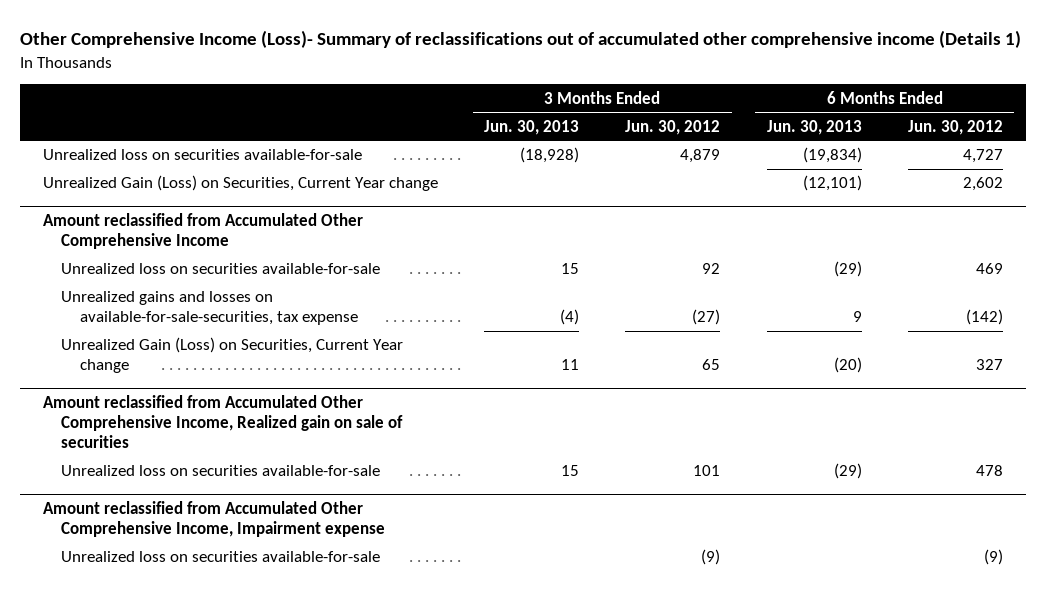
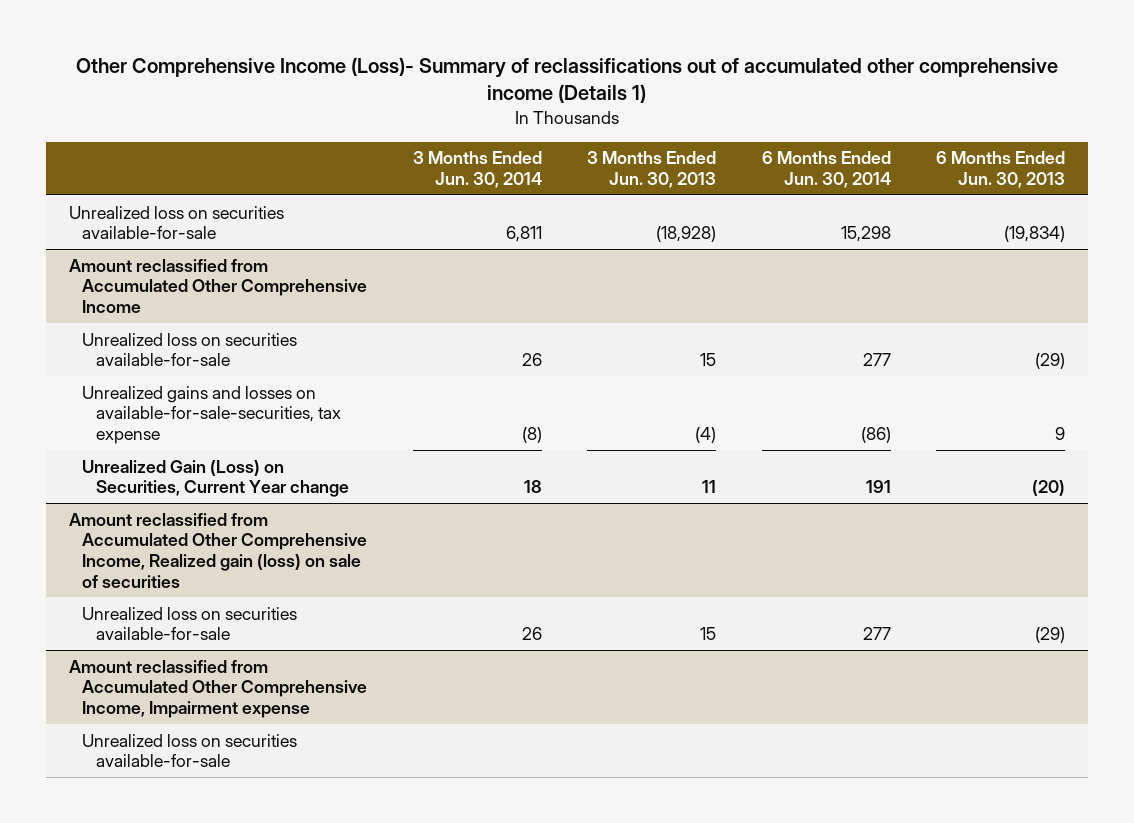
- | 3 Months Ended Jun. 30, 2013 | 3 Months Ended Jun. 30, 2012 | 6 Months Ended Jun. 30, 2013 | 6 Months Ended Jun. 30, 2012
+ | 3 Months Ended Jun. 30, 2014 | 3 Months Ended Jun. 30, 2013 | 6 Months Ended Jun. 30, 2014 | 6 Months Ended Jun. 30, 2013
- Unrealized Gain (Loss) on Securities, Current Year change | | | (12,101) | 2,602
- Amount reclassified from Accumulated Other Comprehensive Income, Realized gain on sale of securities
+ Amount reclassified from Accumulated Other Comprehensive Income, Realized gain (loss) on sale of securities

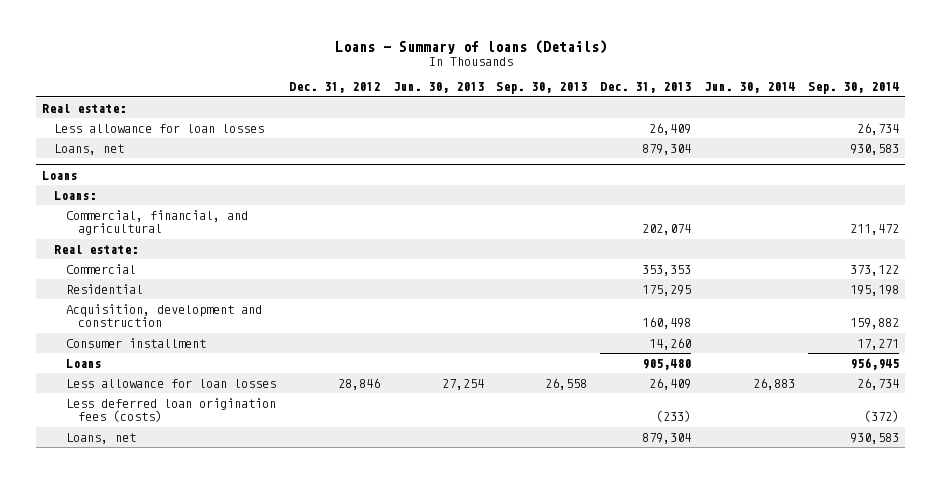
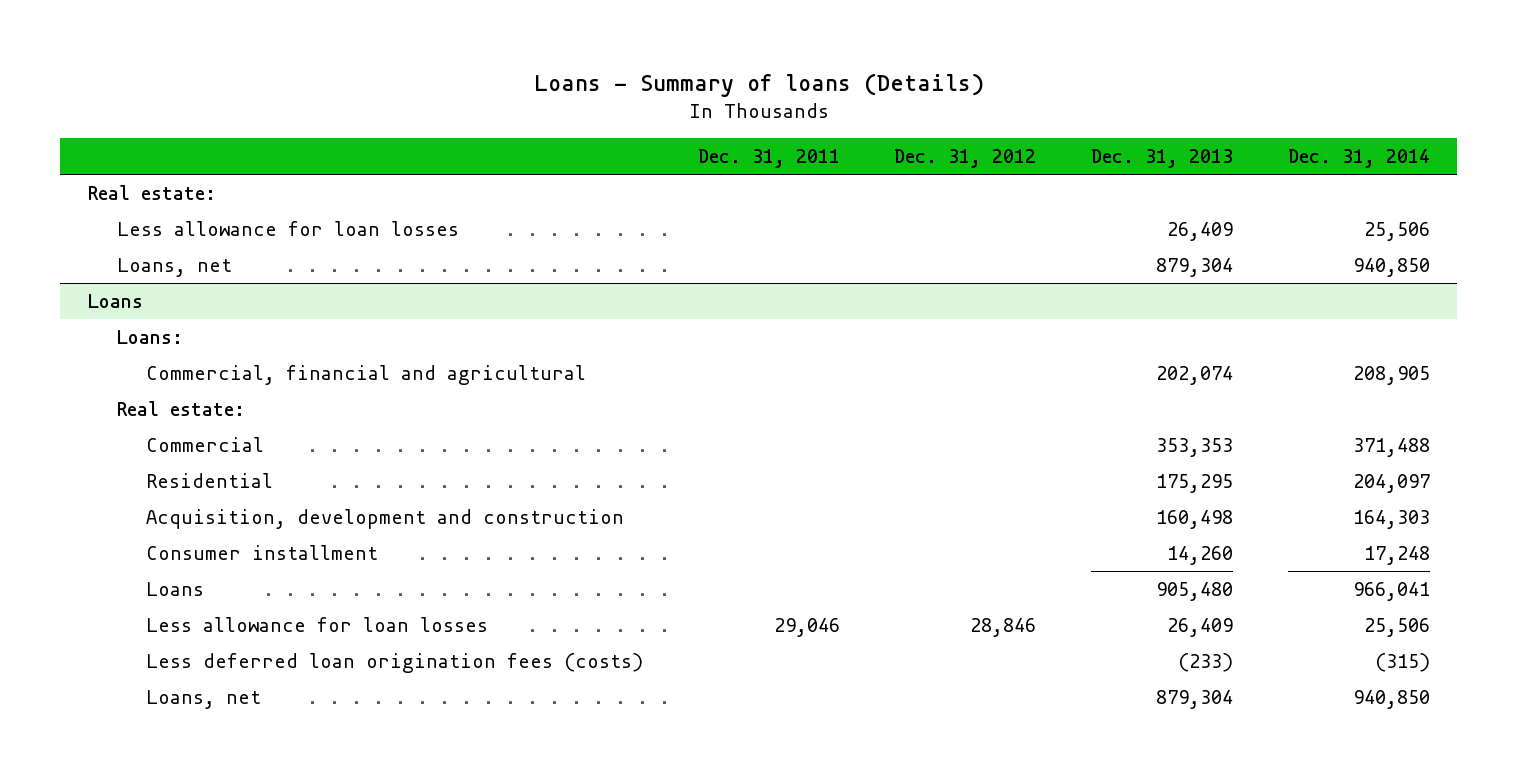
- | Dec. 31, 2012 | Jun. 30, 2013 | Sep. 30, 2013 | Dec. 31, 2013 | Jun. 30, 2014 | Sep. 30, 2014
+ | Dec. 31, 2011 | Dec. 31, 2012 | Dec. 31, 2013 | Dec. 31, 2014
@ Loans
- Commercial, financial, and agricultural | | | | 202,074 | | 211,472
+ Commercial, financial and agricultural | | | 202,074 | 208,905

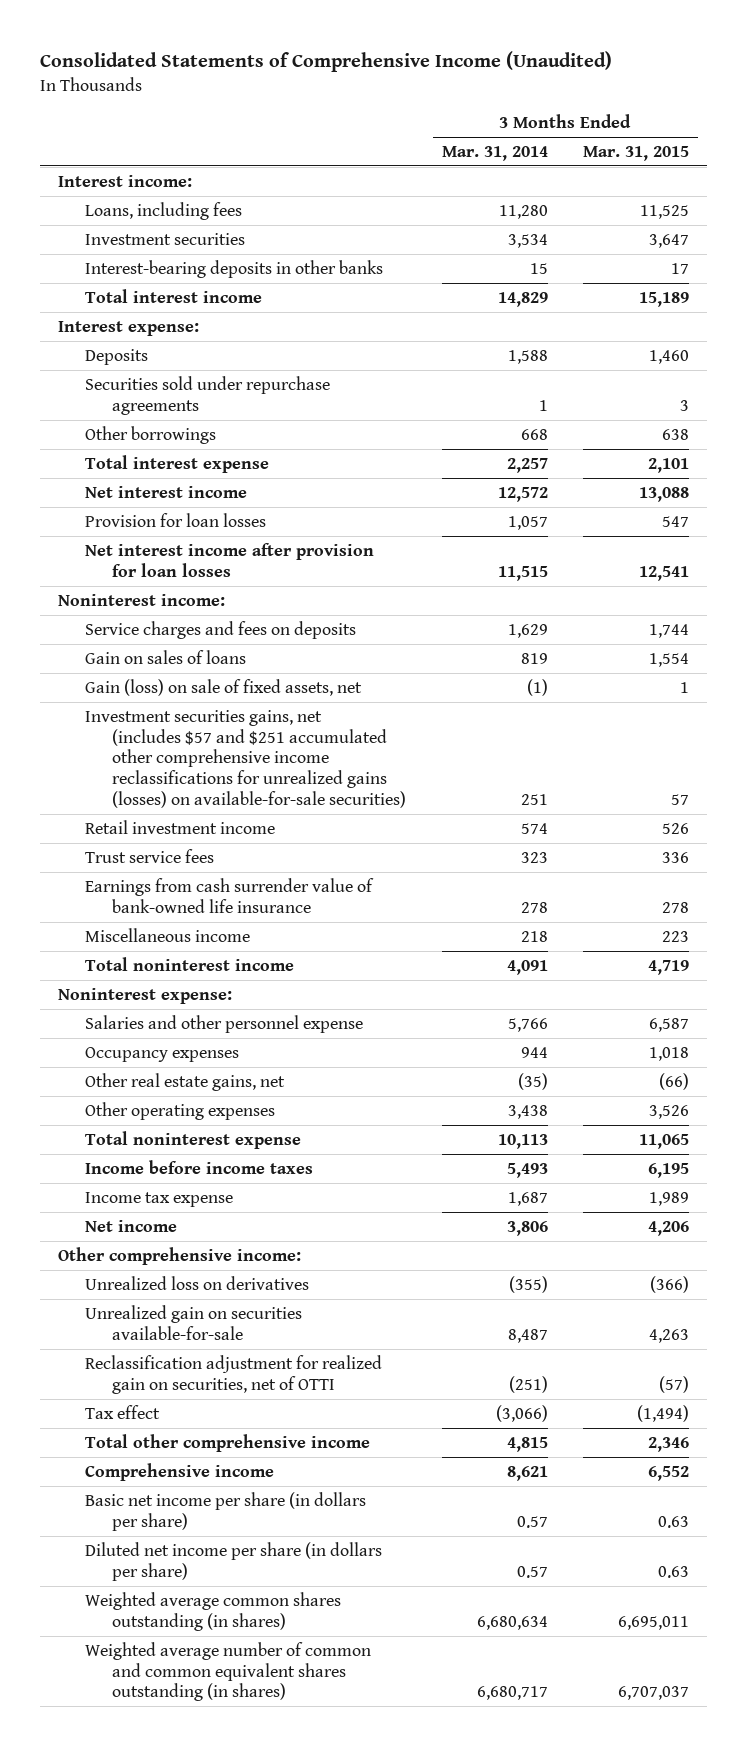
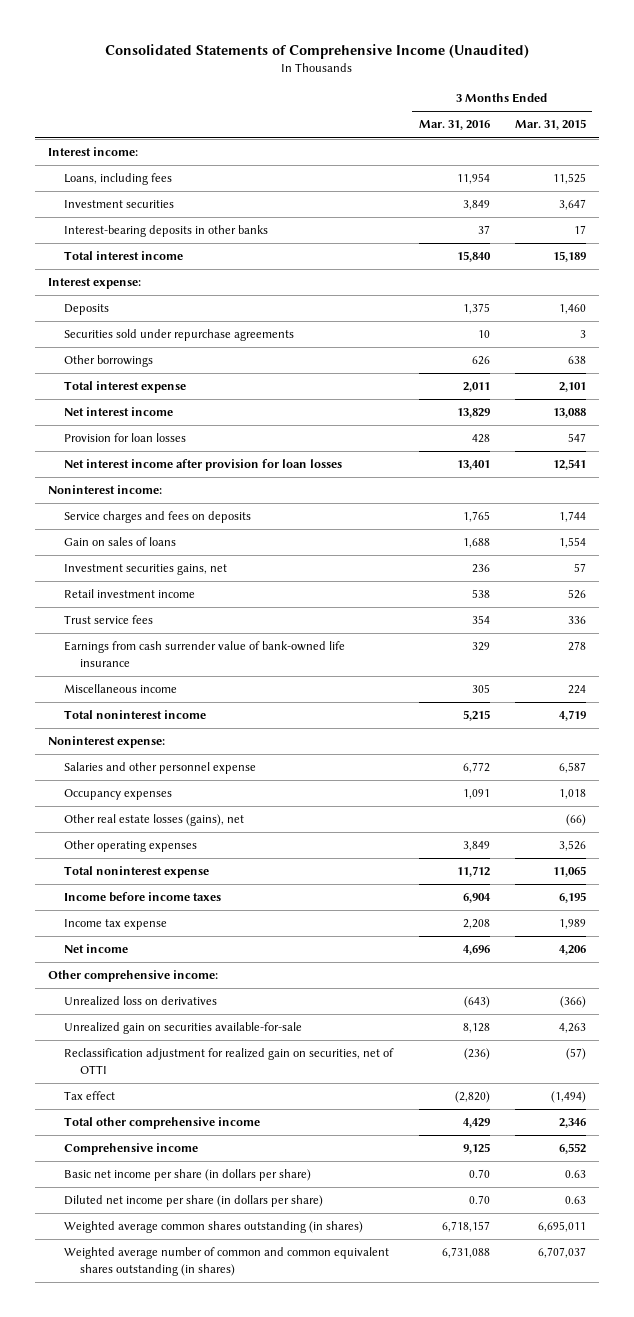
- | 3 Months Ended Mar. 31, 2014 | 3 Months Ended Mar. 31, 2015
+ | 3 Months Ended Mar. 31, 2016 | 3 Months Ended Mar. 31, 2015
- Gain (loss) on sale of fixed assets, net | (1) | 1
- Investment securities gains, net (includes $57 and $251 accumulated other comprehensive income reclassifications for unrealized gains (losses) on available-for-sale securities) | 251 | 57
+ Investment securities gains, net | 236 | 57
- Miscellaneous income | 218 | 223
+ Miscellaneous income | 305 | 224
- Other real estate gains, net | (35) | (66)
+ Other real estate losses (gains), net | | (66)

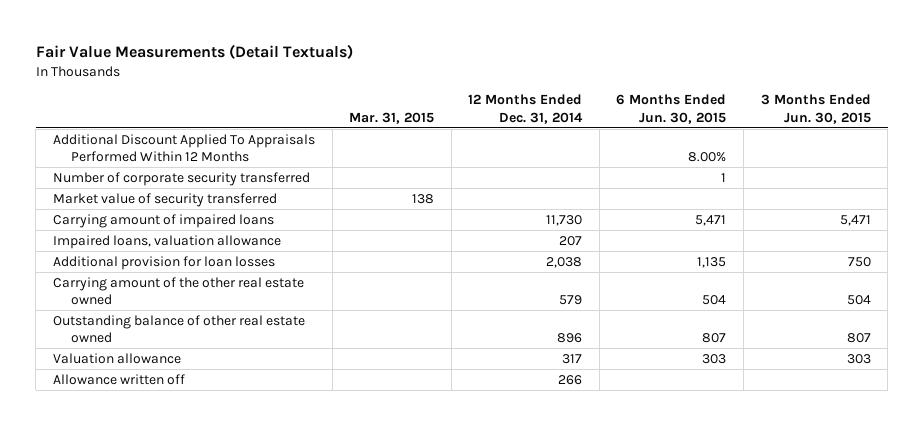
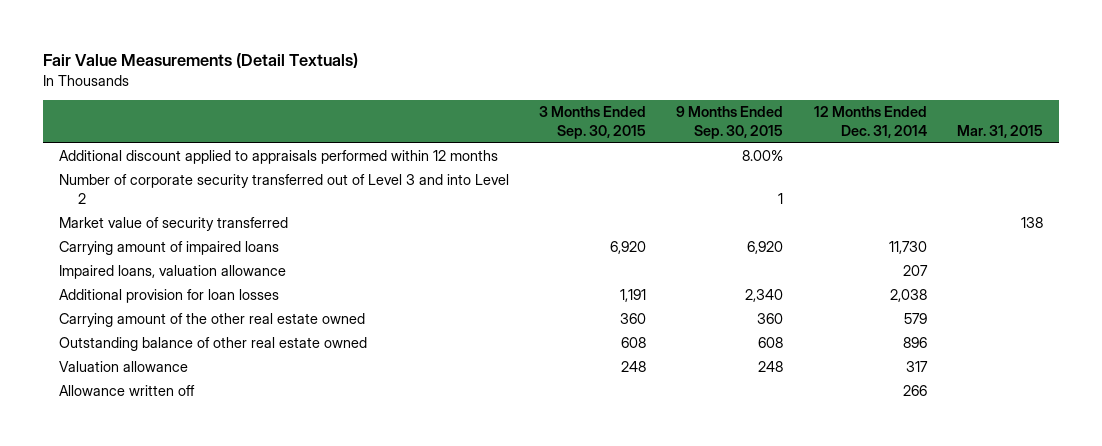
- | Mar. 31, 2015 | 12 Months Ended Dec. 31, 2014 | 6 Months Ended Jun. 30, 2015 | 3 Months Ended Jun. 30, 2015
+ | 3 Months Ended Sep. 30, 2015 | 9 Months Ended Sep. 30, 2015 | 12 Months Ended Dec. 31, 2014 | Mar. 31, 2015
- Additional Discount Applied To Appraisals Performed Within 12 Months | | | 8.00% |
- Number of corporate security transferred | | | 1 |
+ Additional discount applied to appraisals performed within 12 months | | 8.00% | |
+ Number of corporate security transferred out of Level 3 and into Level 2 | | 1 | |

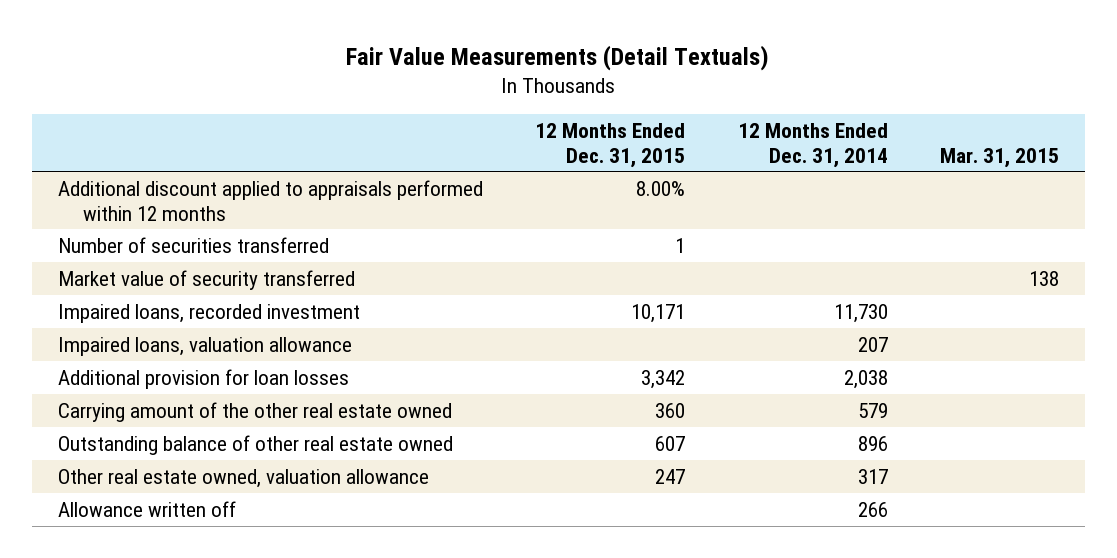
- | 3 Months Ended Sep. 30, 2015 | 9 Months Ended Sep. 30, 2015 | 12 Months Ended Dec. 31, 2014 | Mar. 31, 2015
+ | 12 Months Ended Dec. 31, 2015 | 12 Months Ended Dec. 31, 2014 | Mar. 31, 2015
- Number of corporate security transferred out of Level 3 and into Level 2 | | 1 | |
+ Number of securities transferred | 1 | |
- Carrying amount of impaired loans | 6,920 | 6,920 | 11,730 |
+ Impaired loans, recorded investment | 10,171 | 11,730 |
- Valuation allowance | 248 | 248 | 317 |
+ Other real estate owned, valuation allowance | 247 | 317 |

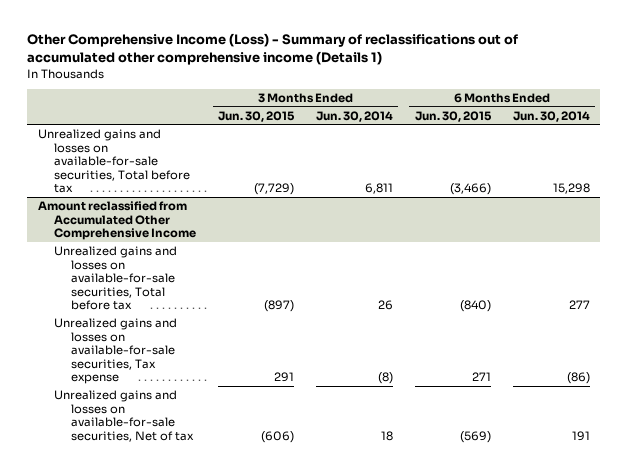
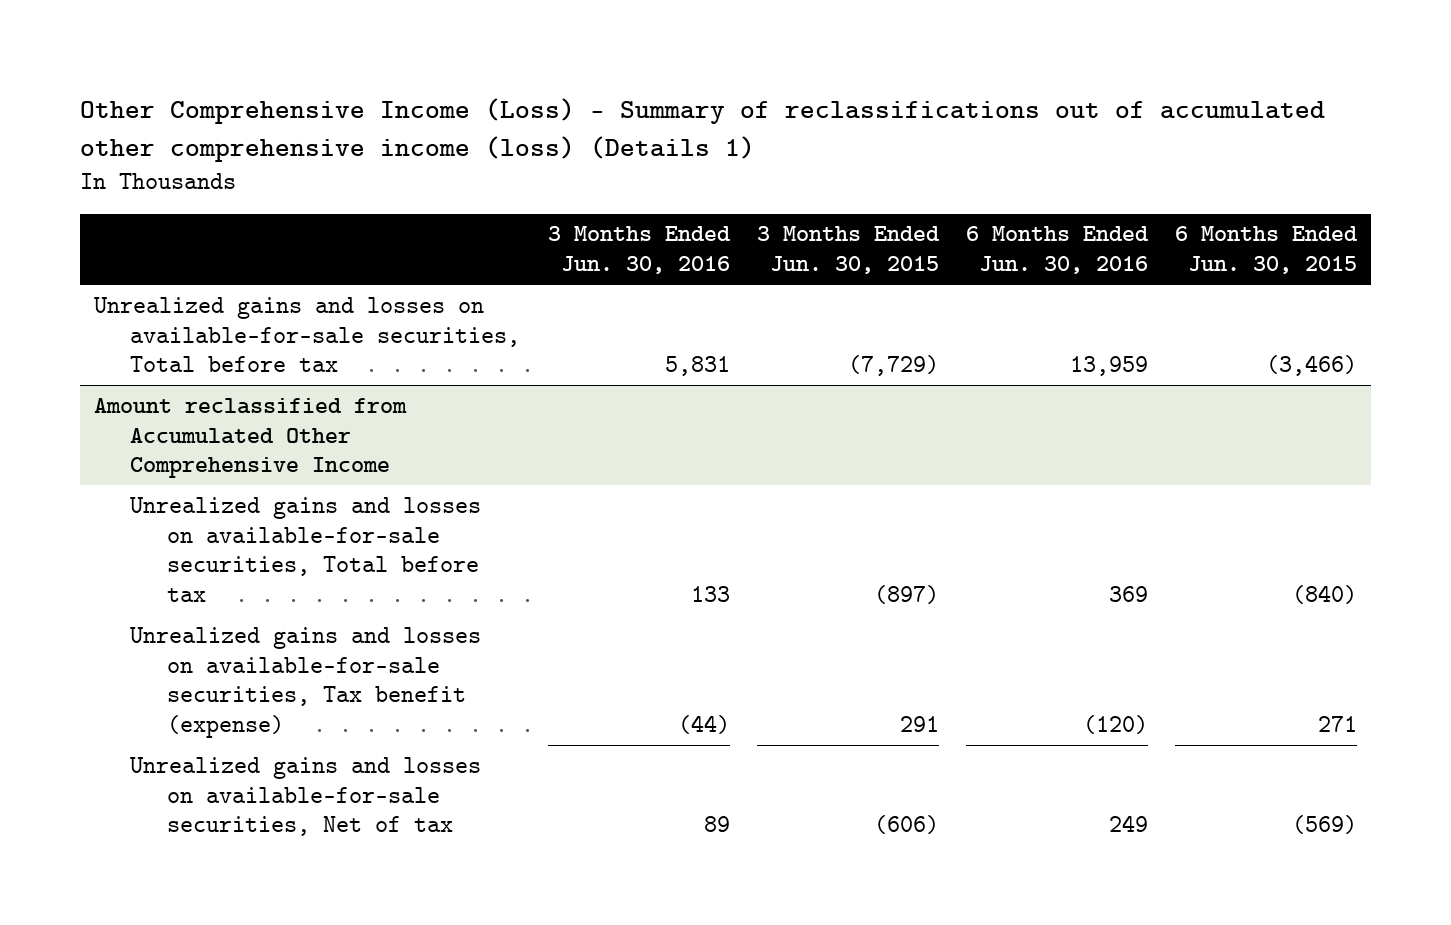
- Other Comprehensive Income (Loss) - Summary of reclassifications out of accumulated other comprehensive income (Details 1)
+ Other Comprehensive Income (Loss) - Summary of reclassifications out of accumulated other comprehensive income (loss) (Details 1)
- | 3 Months Ended Jun. 30, 2015 | 3 Months Ended Jun. 30, 2014 | 6 Months Ended Jun. 30, 2015 | 6 Months Ended Jun. 30, 2014
+ | 3 Months Ended Jun. 30, 2016 | 3 Months Ended Jun. 30, 2015 | 6 Months Ended Jun. 30, 2016 | 6 Months Ended Jun. 30, 2015
@ Amount reclassified from Accumulated Other Comprehensive Income
- Unrealized gains and losses on available-for-sale securities, Tax expense | 291 | (8) | 271 | (86)
+ Unrealized gains and losses on available-for-sale securities, Tax benefit (expense) | (44) | 291 | (120) | 271

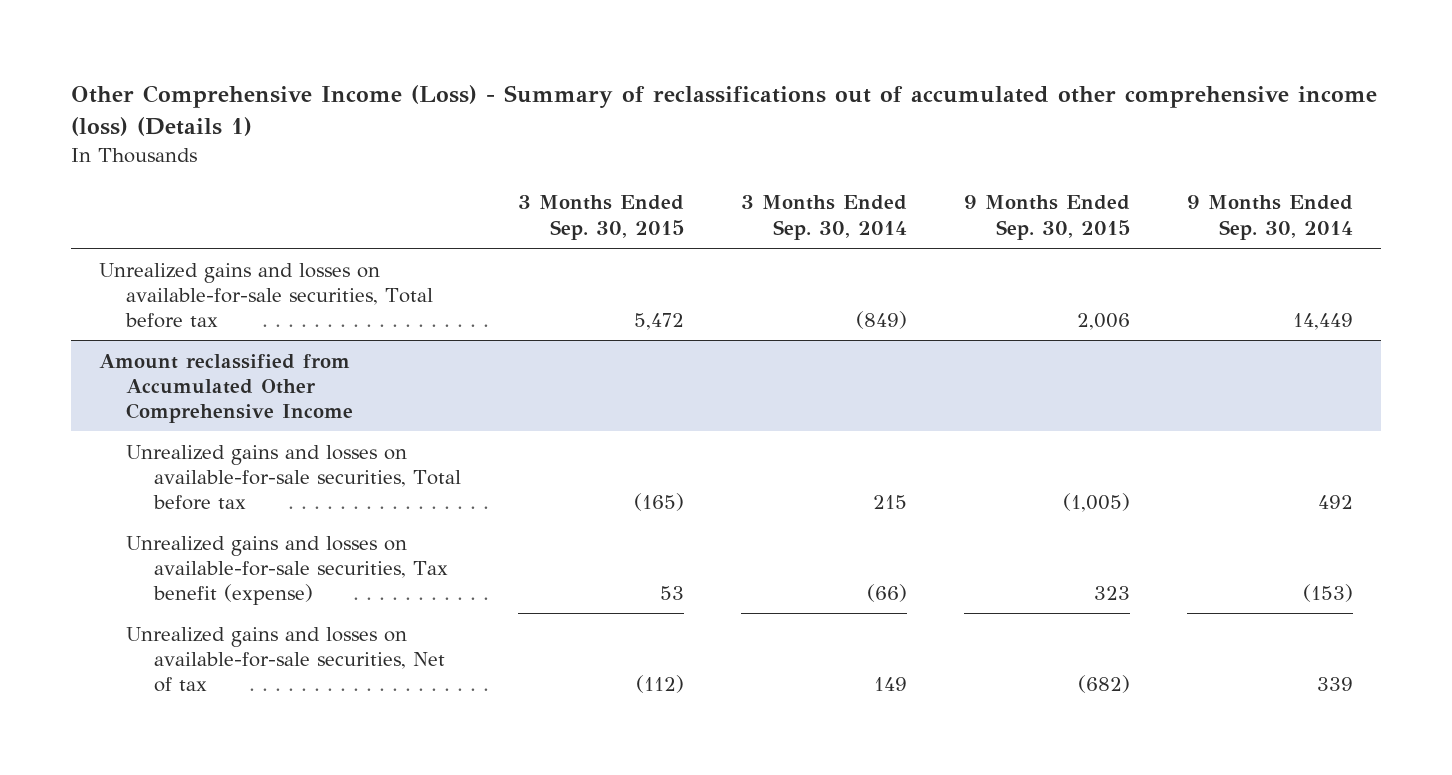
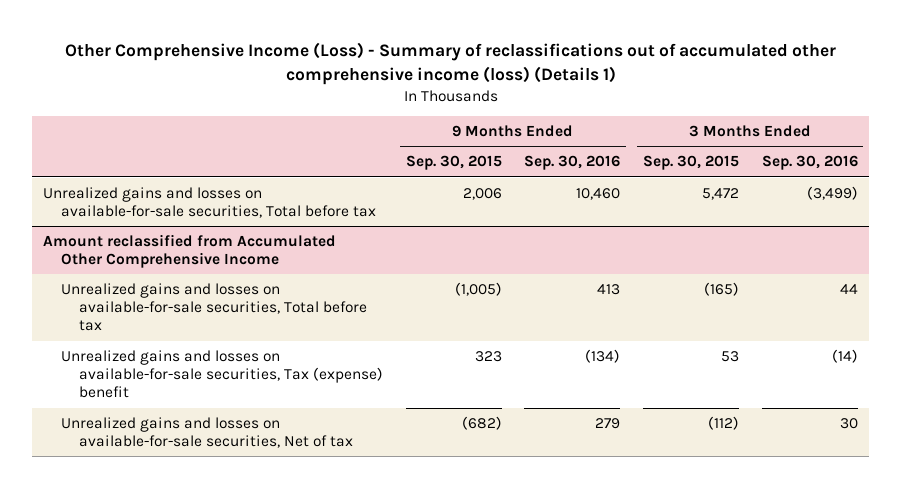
- | 3 Months Ended Sep. 30, 2015 | 3 Months Ended Sep. 30, 2014 | 9 Months Ended Sep. 30, 2015 | 9 Months Ended Sep. 30, 2014
+ | 9 Months Ended Sep. 30, 2015 | 9 Months Ended Sep. 30, 2016 | 3 Months Ended Sep. 30, 2015 | 3 Months Ended Sep. 30, 2016
@ Amount reclassified from Accumulated Other Comprehensive Income
- Unrealized gains and losses on available-for-sale securities, Tax benefit (expense) | 53 | (66) | 323 | (153)
+ Unrealized gains and losses on available-for-sale securities, Tax (expense) benefit | 323 | (134) | 53 | (14)

